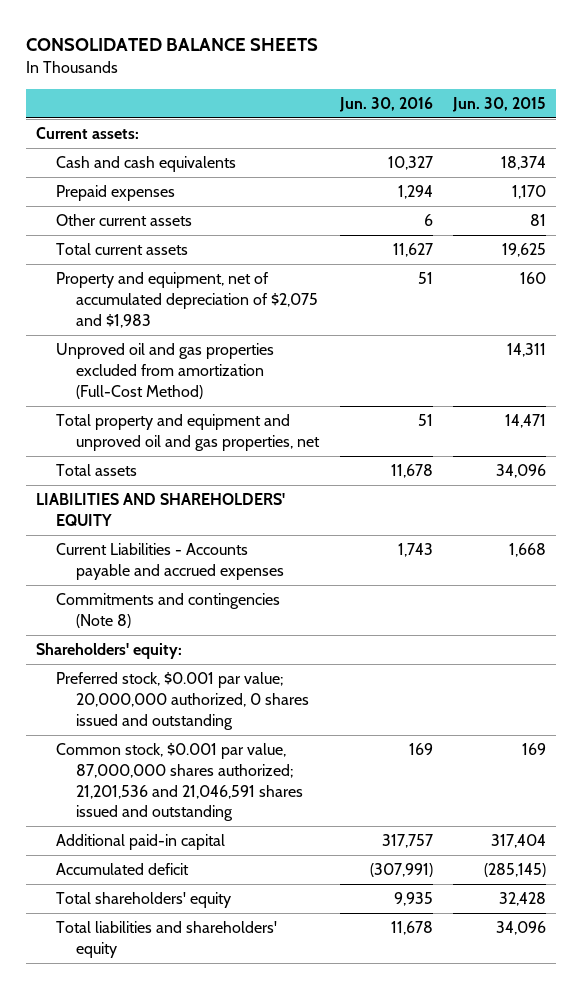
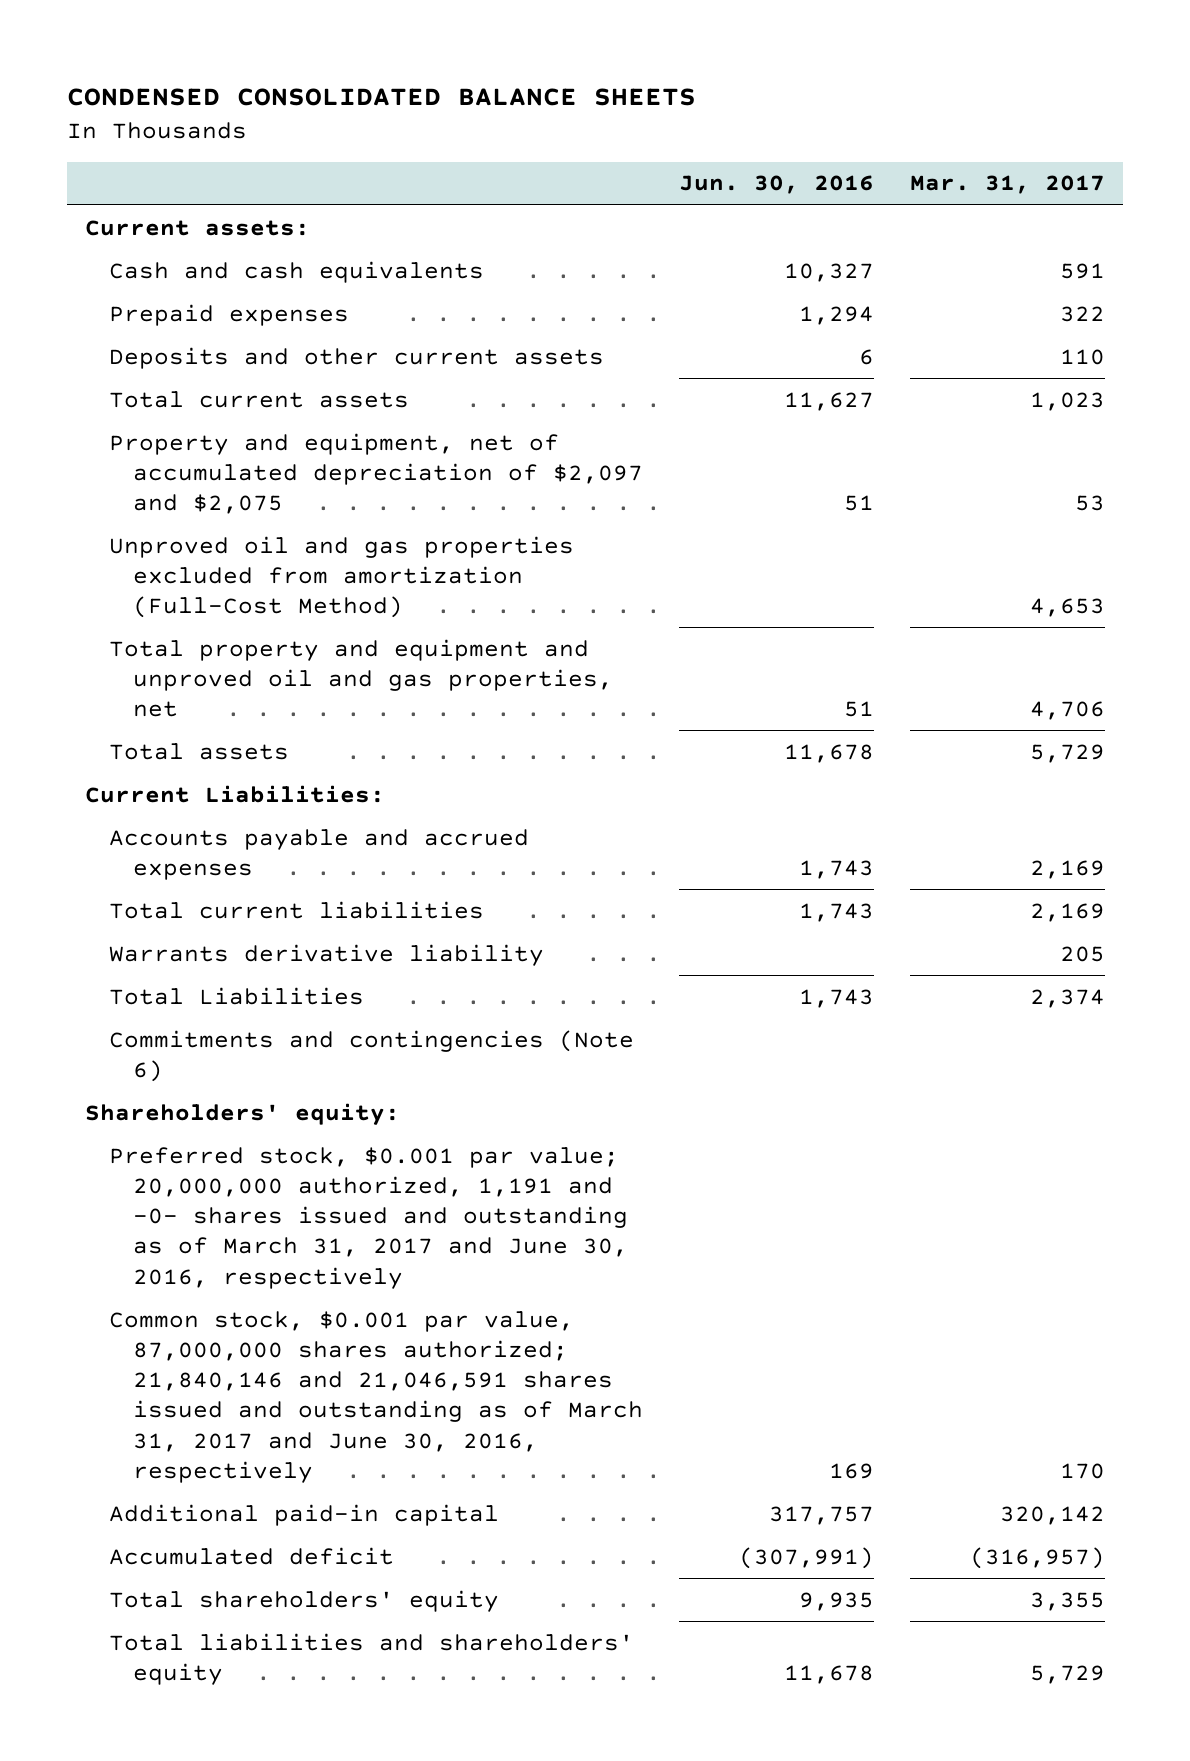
- CONSOLIDATED BALANCE SHEETS
+ CONDENSED CONSOLIDATED BALANCE SHEETS
- | Jun. 30, 2016 | Jun. 30, 2015
+ | Jun. 30, 2016 | Mar. 31, 2017
- Other current assets | 6 | 81
+ Deposits and other current assets | 6 | 110
- Property and equipment, net of accumulated depreciation of $2,075 and $1,983 | 51 | 160
+ Property and equipment, net of accumulated depreciation of $2,097 and $2,075 | 51 | 53
- LIABILITIES AND SHAREHOLDERS' EQUITY
- Current Liabilities - Accounts payable and accrued expenses | 1,743 | 1,668
- Commitments and contingencies (Note 8)
+ Current Liabilities:
+ Accounts payable and accrued expenses | 1,743 | 2,169
+ Total current liabilities | 1,743 | 2,169
+ Warrants derivative liability | | 205
+ Total Liabilities | 1,743 | 2,374
+ Commitments and contingencies (Note 6)
- Preferred stock, $0.001 par value; 20,000,000 authorized, 0 shares issued and outstanding
- Common stock, $0.001 par value, 87,000,000 shares authorized; 21,201,536 and 21,046,591 shares issued and outstanding | 169 | 169
+ Preferred stock, $0.001 par value; 20,000,000 authorized, 1,191 and -0- shares issued and outstanding as of March 31, 2017 and June 30, 2016, respectively
+ Common stock, $0.001 par value, 87,000,000 shares authorized; 21,840,146 and 21,046,591 shares issued and outstanding as of March 31, 2017 and June 30, 2016, respectively | 169 | 170

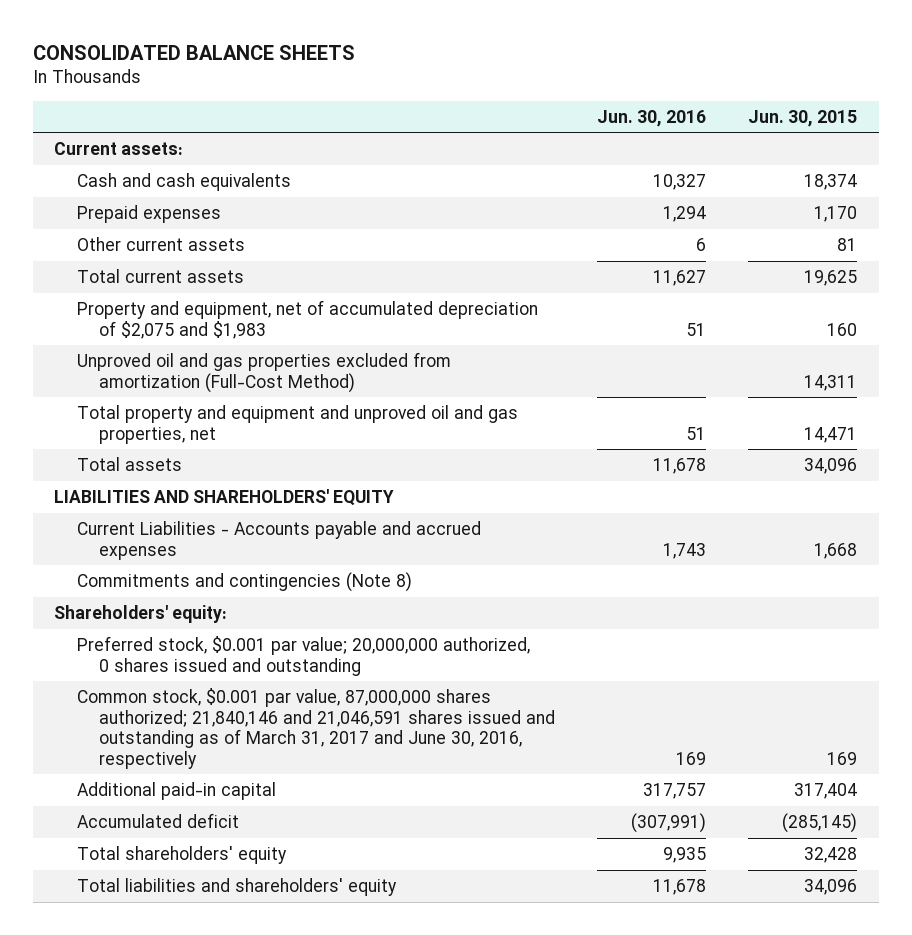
- CONDENSED CONSOLIDATED BALANCE SHEETS
+ CONSOLIDATED BALANCE SHEETS
- | Jun. 30, 2016 | Mar. 31, 2017
+ | Jun. 30, 2016 | Jun. 30, 2015
- Deposits and other current assets | 6 | 110
+ Other current assets | 6 | 81
- Property and equipment, net of accumulated depreciation of $2,097 and $2,075 | 51 | 53
+ Property and equipment, net of accumulated depreciation of $2,075 and $1,983 | 51 | 160
- Current Liabilities:
- Accounts payable and accrued expenses | 1,743 | 2,169
- Total current liabilities | 1,743 | 2,169
- Warrants derivative liability | | 205
- Total Liabilities | 1,743 | 2,374
- Commitments and contingencies (Note 6)
+ LIABILITIES AND SHAREHOLDERS' EQUITY
+ Current Liabilities - Accounts payable and accrued expenses | 1,743 | 1,668
+ Commitments and contingencies (Note 8)
- Preferred stock, $0.001 par value; 20,000,000 authorized, 1,191 and -0- shares issued and outstanding as of March 31, 2017 and June 30, 2016, respectively
+ Preferred stock, $0.001 par value; 20,000,000 authorized, 0 shares issued and outstanding

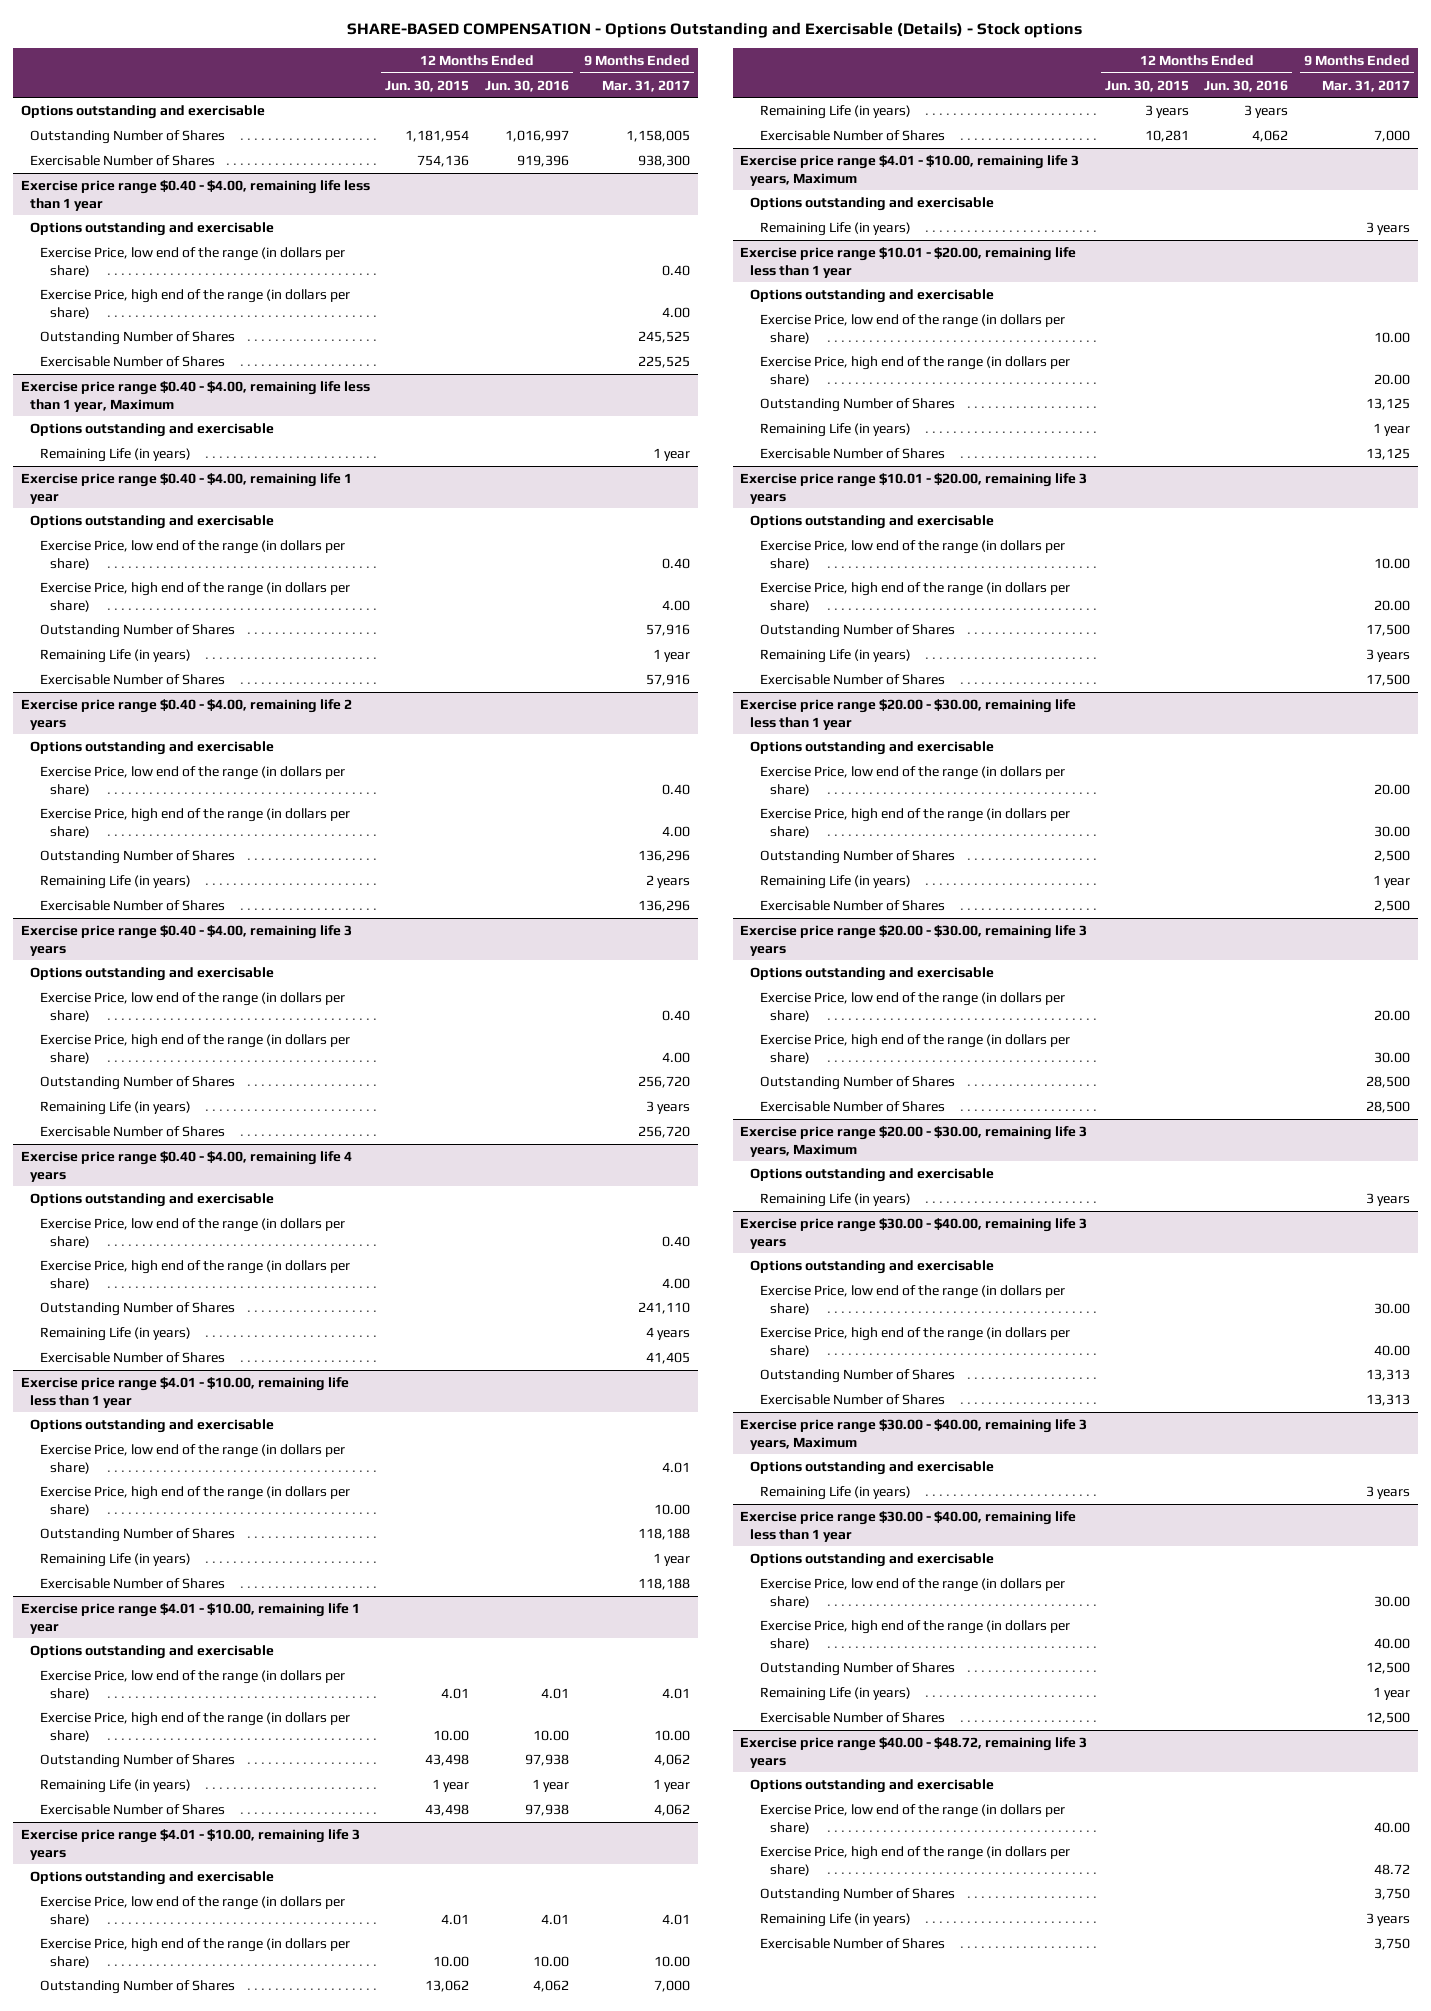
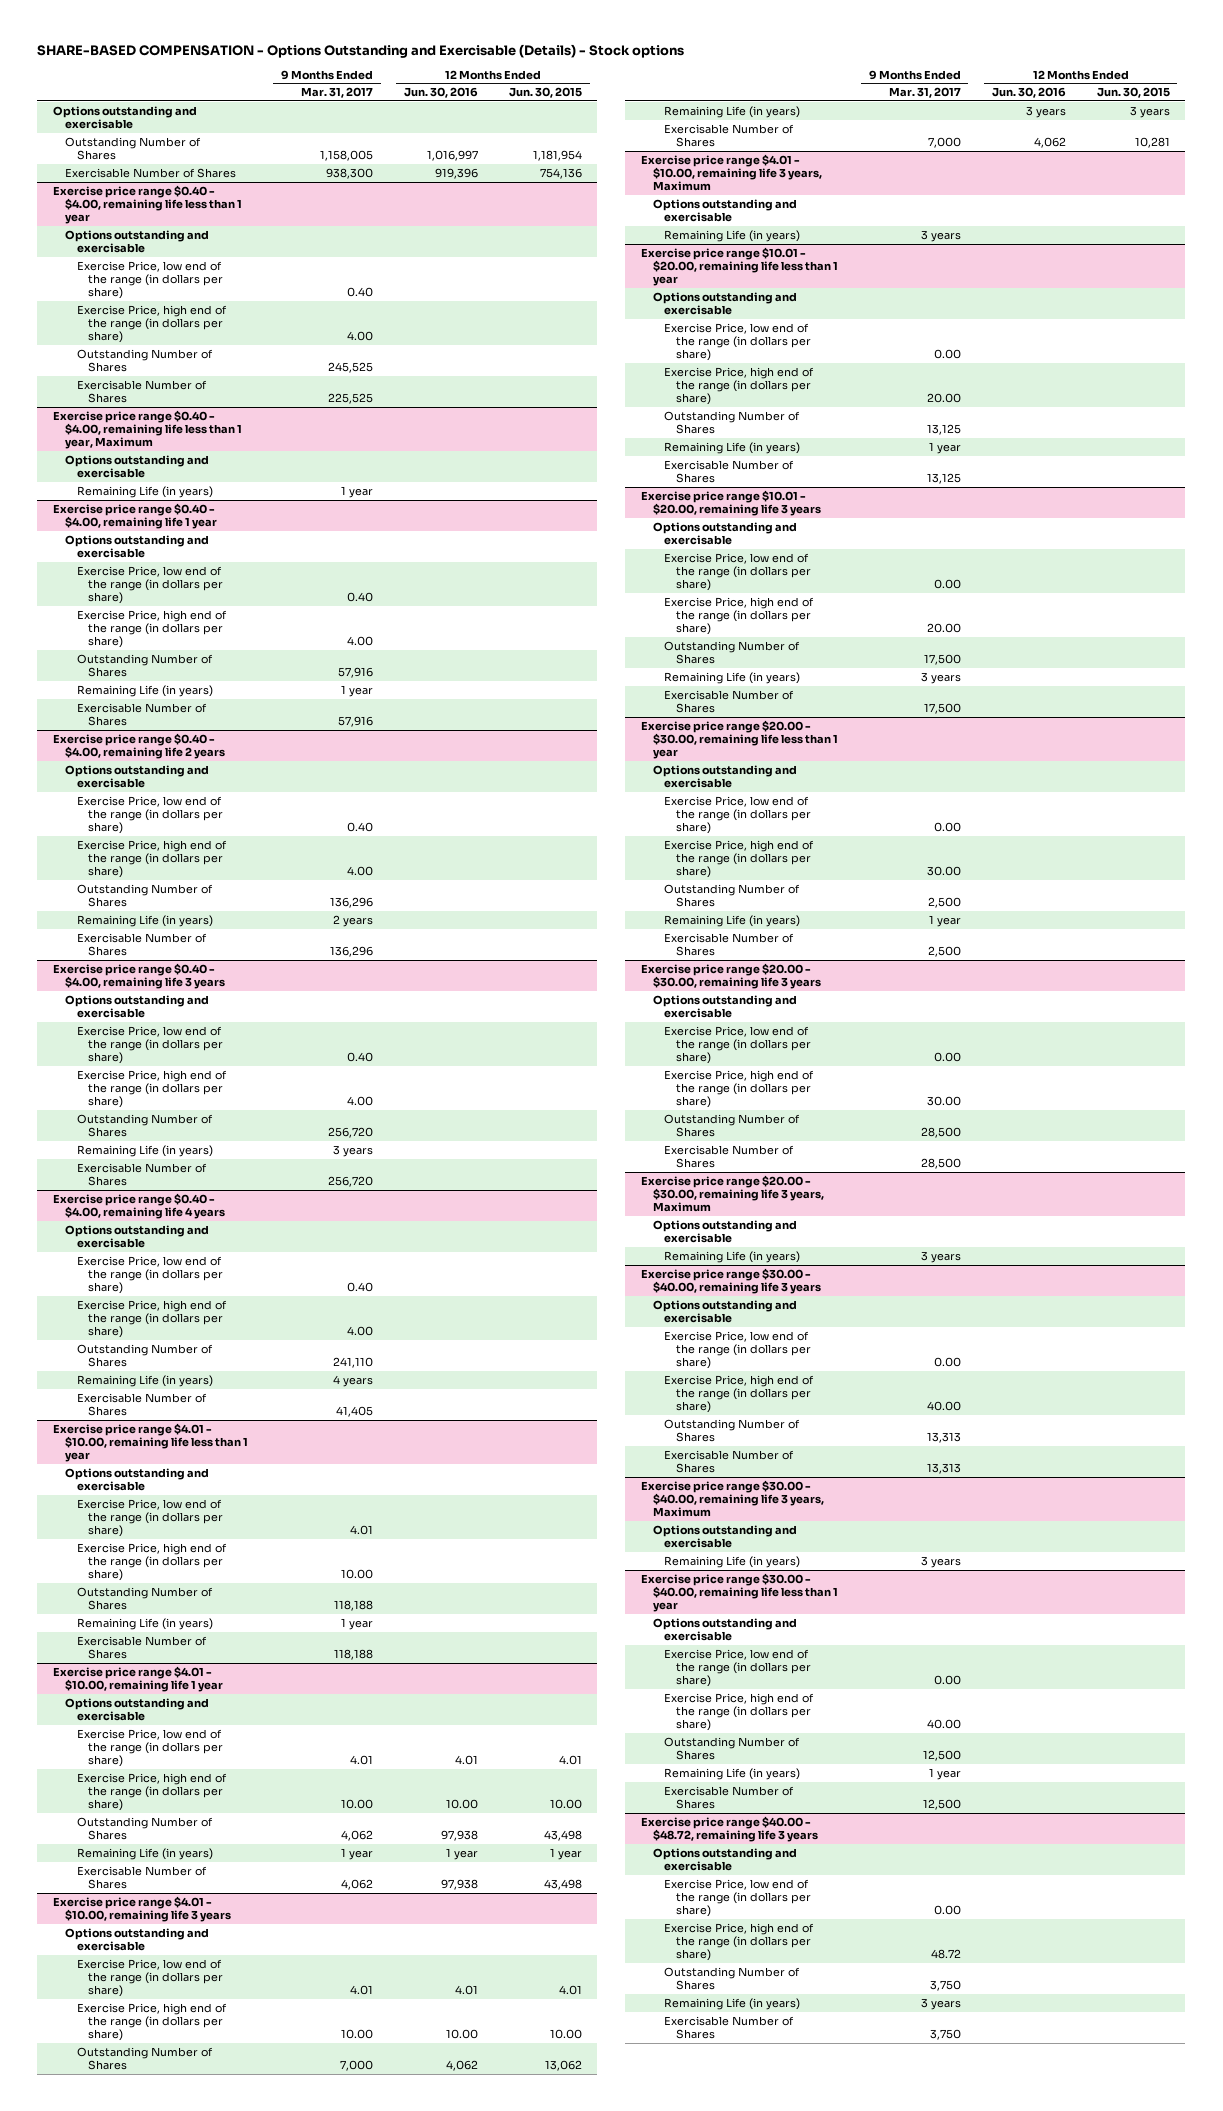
- | 12 Months Ended Jun. 30, 2015 | 12 Months Ended Jun. 30, 2016 | 9 Months Ended Mar. 31, 2017
+ | 9 Months Ended Mar. 31, 2017 | 12 Months Ended Jun. 30, 2016 | 12 Months Ended Jun. 30, 2015
@ Exercise price range $10.01 - $20.00, remaining life less than 1 year
- Exercise Price, low end of the range (in dollars per share) | | | 10.00
+ Exercise Price, low end of the range (in dollars per share) | 0.00 | |
@ Exercise price range $10.01 - $20.00, remaining life 3 years
- Exercise Price, low end of the range (in dollars per share) | | | 10.00
+ Exercise Price, low end of the range (in dollars per share) | 0.00 | |
@ Exercise price range $20.00 - $30.00, remaining life less than 1 year
- Exercise Price, low end of the range (in dollars per share) | | | 20.00
+ Exercise Price, low end of the range (in dollars per share) | 0.00 | |
@ Exercise price range $20.00 - $30.00, remaining life 3 years
- Exercise Price, low end of the range (in dollars per share) | | | 20.00
+ Exercise Price, low end of the range (in dollars per share) | 0.00 | |
@ Exercise price range $30.00 - $40.00, remaining life 3 years
- Exercise Price, low end of the range (in dollars per share) | | | 30.00
+ Exercise Price, low end of the range (in dollars per share) | 0.00 | |
@ Exercise price range $30.00 - $40.00, remaining life less than 1 year
- Exercise Price, low end of the range (in dollars per share) | | | 30.00
+ Exercise Price, low end of the range (in dollars per share) | 0.00 | |
@ Exercise price range $40.00 - $48.72, remaining life 3 years
- Exercise Price, low end of the range (in dollars per share) | | | 40.00
+ Exercise Price, low end of the range (in dollars per share) | 0.00 | |

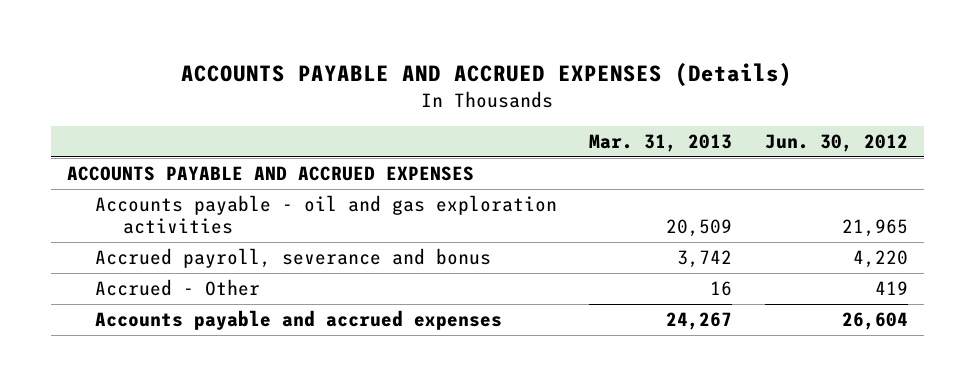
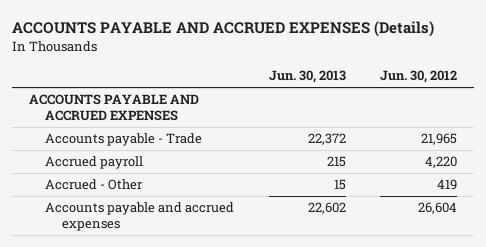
- | Mar. 31, 2013 | Jun. 30, 2012
+ | Jun. 30, 2013 | Jun. 30, 2012
- Accounts payable - oil and gas exploration activities | 20,509 | 21,965
- Accrued payroll, severance and bonus | 3,742 | 4,220
+ Accounts payable - Trade | 22,372 | 21,965
+ Accrued payroll | 215 | 4,220

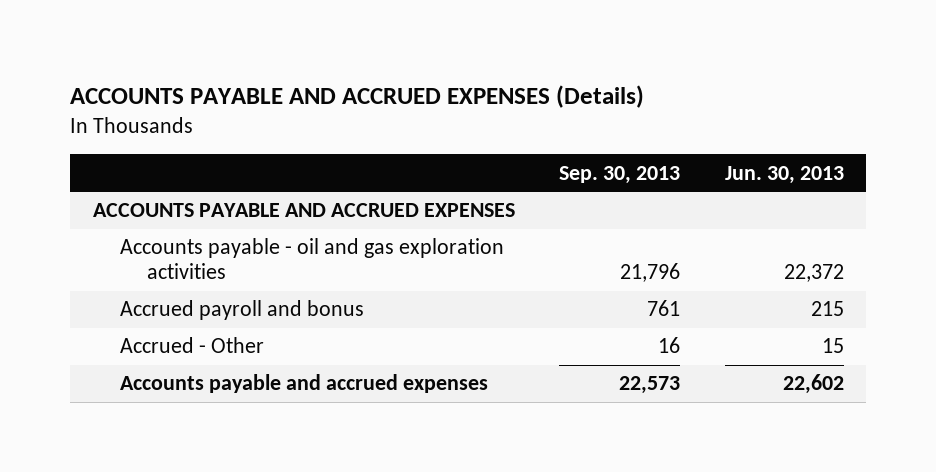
- | Jun. 30, 2013 | Jun. 30, 2012
+ | Sep. 30, 2013 | Jun. 30, 2013
- Accounts payable - Trade | 22,372 | 21,965
- Accrued payroll | 215 | 4,220
+ Accounts payable - oil and gas exploration activities | 21,796 | 22,372
+ Accrued payroll and bonus | 761 | 215

